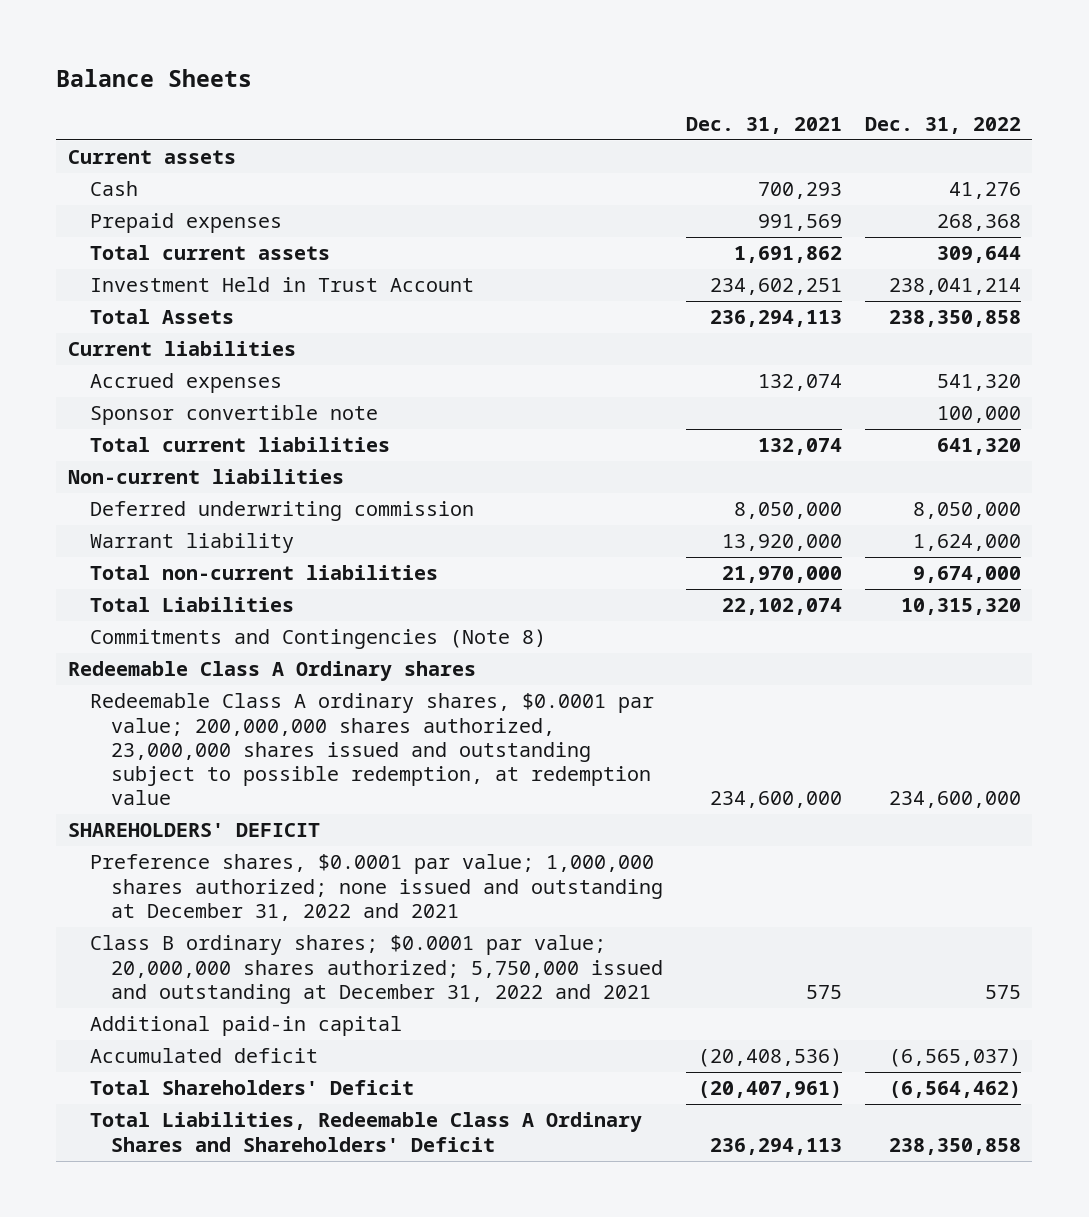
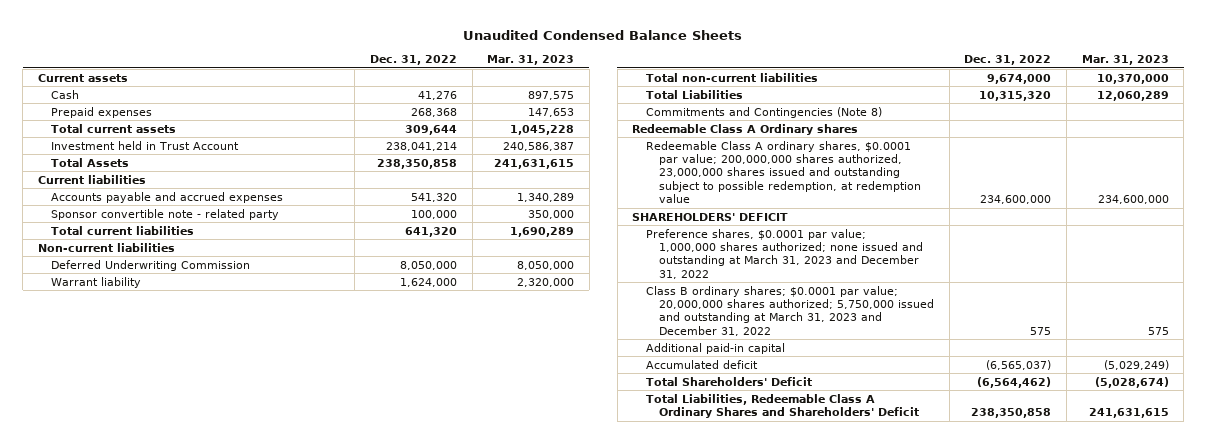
- Balance Sheets
+ Unaudited Condensed Balance Sheets
- | Dec. 31, 2021 | Dec. 31, 2022
+ | Dec. 31, 2022 | Mar. 31, 2023
- Investment Held in Trust Account | 234,602,251 | 238,041,214
+ Investment held in Trust Account | 238,041,214 | 240,586,387
- Accrued expenses | 132,074 | 541,320
- Sponsor convertible note | | 100,000
+ Accounts payable and accrued expenses | 541,320 | 1,340,289
+ Sponsor convertible note - related party | 100,000 | 350,000
- Deferred underwriting commission | 8,050,000 | 8,050,000
+ Deferred Underwriting Commission | 8,050,000 | 8,050,000
- Preference shares, $0.0001 par value; 1,000,000 shares authorized; none issued and outstanding at December 31, 2022 and 2021
- Class B ordinary shares; $0.0001 par value; 20,000,000 shares authorized; 5,750,000 issued and outstanding at December 31, 2022 and 2021 | 575 | 575
+ Preference shares, $0.0001 par value; 1,000,000 shares authorized; none issued and outstanding at March 31, 2023 and December 31, 2022
+ Class B ordinary shares; $0.0001 par value; 20,000,000 shares authorized; 5,750,000 issued and outstanding at March 31, 2023 and December 31, 2022 | 575 | 575

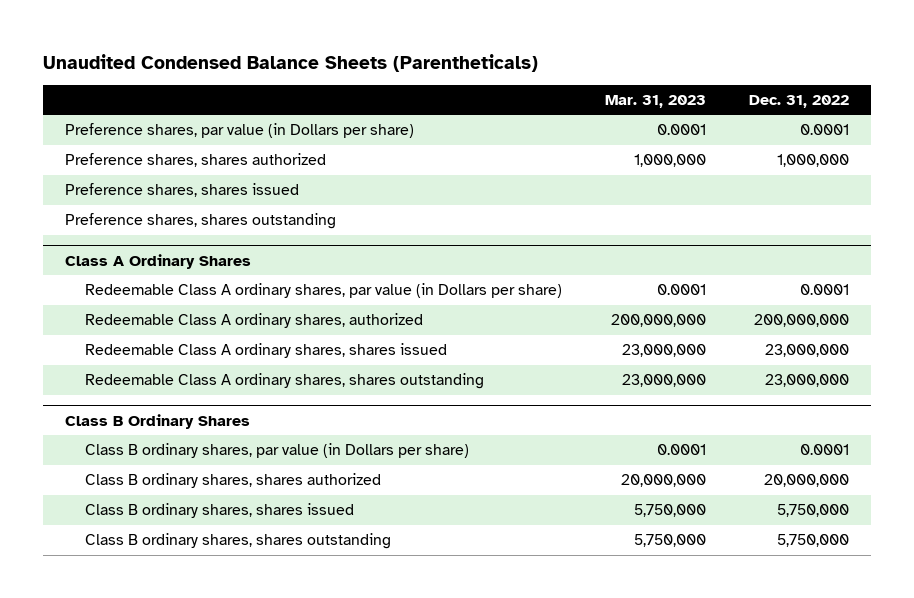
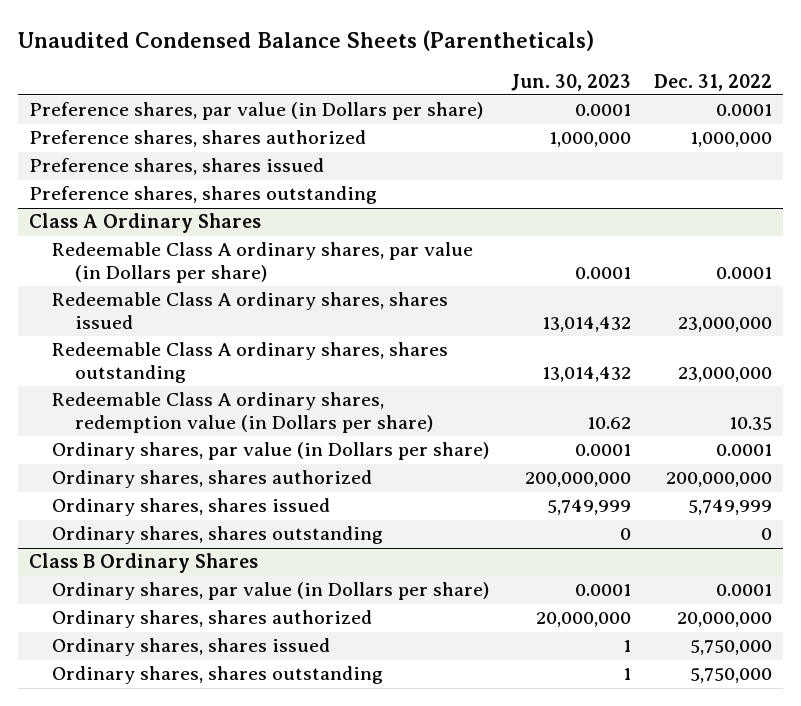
- | Mar. 31, 2023 | Dec. 31, 2022
+ | Jun. 30, 2023 | Dec. 31, 2022
@ Class A Ordinary Shares
- Redeemable Class A ordinary shares, authorized | 200,000,000 | 200,000,000
+ Redeemable Class A ordinary shares, redemption value (in Dollars per share) | 10.62 | 10.35
+ Ordinary shares, par value (in Dollars per share) | 0.0001 | 0.0001
+ Ordinary shares, shares authorized | 200,000,000 | 200,000,000
+ Ordinary shares, shares issued | 5,749,999 | 5,749,999
+ Ordinary shares, shares outstanding | 0 | 0
@ Class B Ordinary Shares
- Class B ordinary shares, par value (in Dollars per share) | 0.0001 | 0.0001
- Class B ordinary shares, shares authorized | 20,000,000 | 20,000,000
- Class B ordinary shares, shares issued | 5,750,000 | 5,750,000
- Class B ordinary shares, shares outstanding | 5,750,000 | 5,750,000
+ Ordinary shares, par value (in Dollars per share) | 0.0001 | 0.0001
+ Ordinary shares, shares authorized | 20,000,000 | 20,000,000
+ Ordinary shares, shares issued | 1 | 5,750,000
+ Ordinary shares, shares outstanding | 1 | 5,750,000

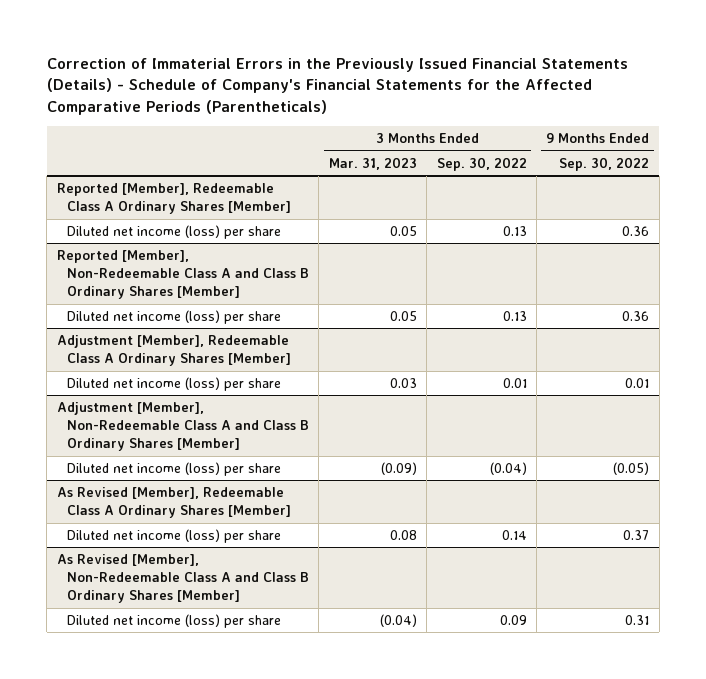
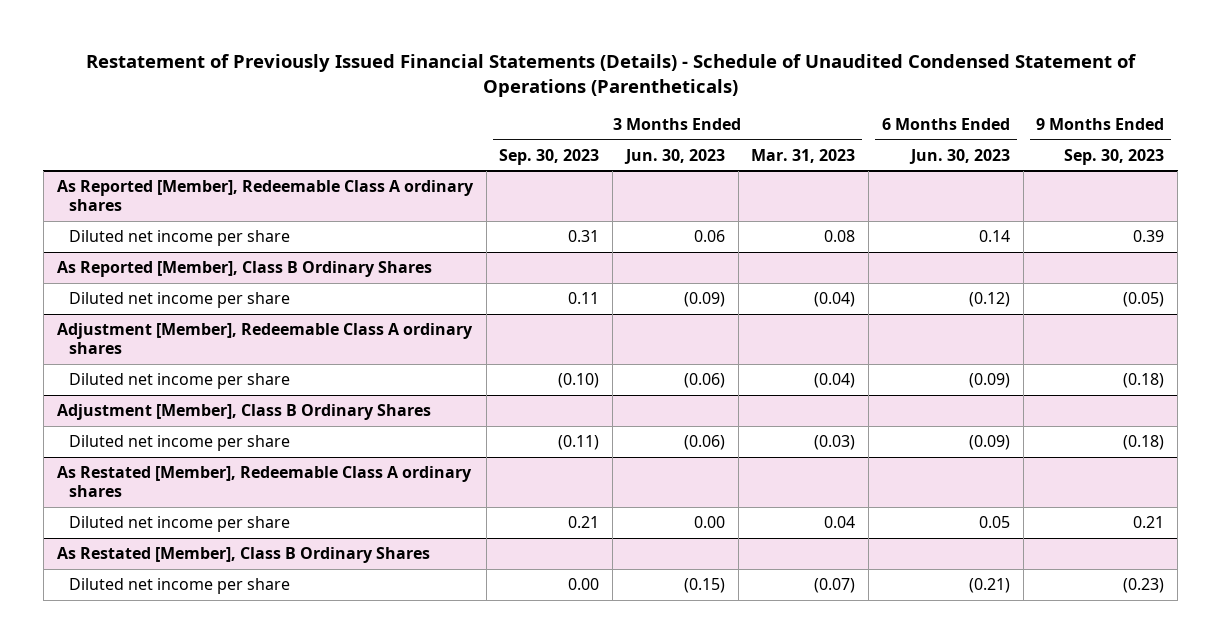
- Correction of Immaterial Errors in the Previously Issued Financial Statements (Details) - Schedule of Company's Financial Statements for the Affected Comparative Periods (Parentheticals)
+ Restatement of Previously Issued Financial Statements (Details) - Schedule of Unaudited Condensed Statement of Operations (Parentheticals)
- | 3 Months Ended Mar. 31, 2023 | 3 Months Ended Sep. 30, 2022 | 9 Months Ended Sep. 30, 2022
+ | 3 Months Ended Sep. 30, 2023 | 3 Months Ended Jun. 30, 2023 | 3 Months Ended Mar. 31, 2023 | 6 Months Ended Jun. 30, 2023 | 9 Months Ended Sep. 30, 2023
- Reported [Member], Redeemable Class A Ordinary Shares [Member]
- Diluted net income (loss) per share | 0.05 | 0.13 | 0.36
- Reported [Member], Non-Redeemable Class A and Class B Ordinary Shares [Member]
- Diluted net income (loss) per share | 0.05 | 0.13 | 0.36
- Adjustment [Member], Redeemable Class A Ordinary Shares [Member]
- Diluted net income (loss) per share | 0.03 | 0.01 | 0.01
- Adjustment [Member], Non-Redeemable Class A and Class B Ordinary Shares [Member]
- Diluted net income (loss) per share | (0.09) | (0.04) | (0.05)
- As Revised [Member], Redeemable Class A Ordinary Shares [Member]
- Diluted net income (loss) per share | 0.08 | 0.14 | 0.37
- As Revised [Member], Non-Redeemable Class A and Class B Ordinary Shares [Member]
- Diluted net income (loss) per share | (0.04) | 0.09 | 0.31
+ As Reported [Member], Redeemable Class A ordinary shares
+ Diluted net income per share | 0.31 | 0.06 | 0.08 | 0.14 | 0.39
+ As Reported [Member], Class B Ordinary Shares
+ Diluted net income per share | 0.11 | (0.09) | (0.04) | (0.12) | (0.05)
+ Adjustment [Member], Redeemable Class A ordinary shares
+ Diluted net income per share | (0.10) | (0.06) | (0.04) | (0.09) | (0.18)
+ Adjustment [Member], Class B Ordinary Shares
+ Diluted net income per share | (0.11) | (0.06) | (0.03) | (0.09) | (0.18)
+ As Restated [Member], Redeemable Class A ordinary shares
+ Diluted net income per share | 0.21 | 0.00 | 0.04 | 0.05 | 0.21
+ As Restated [Member], Class B Ordinary Shares
+ Diluted net income per share | 0.00 | (0.15) | (0.07) | (0.21) | (0.23)

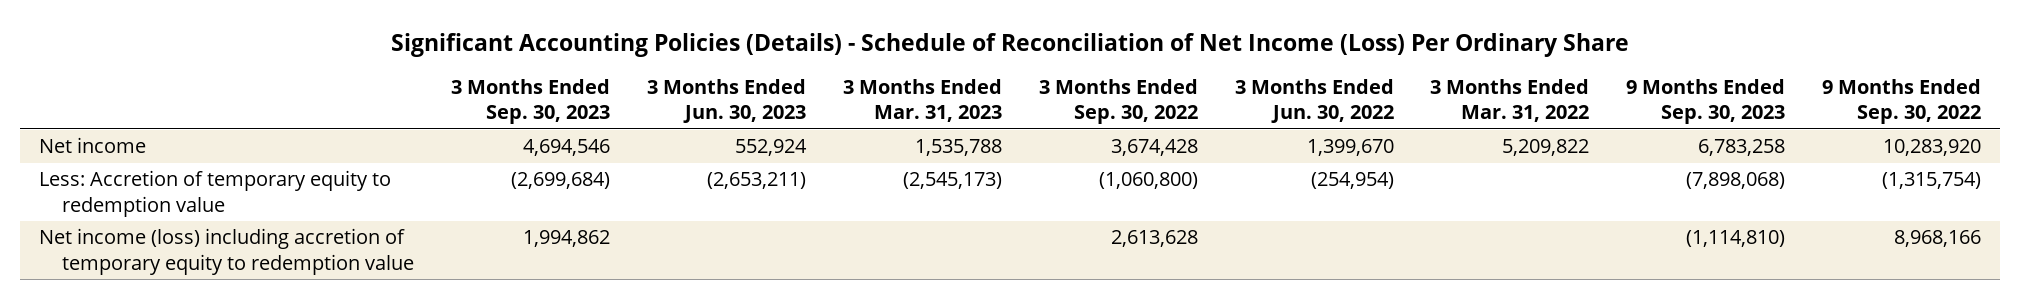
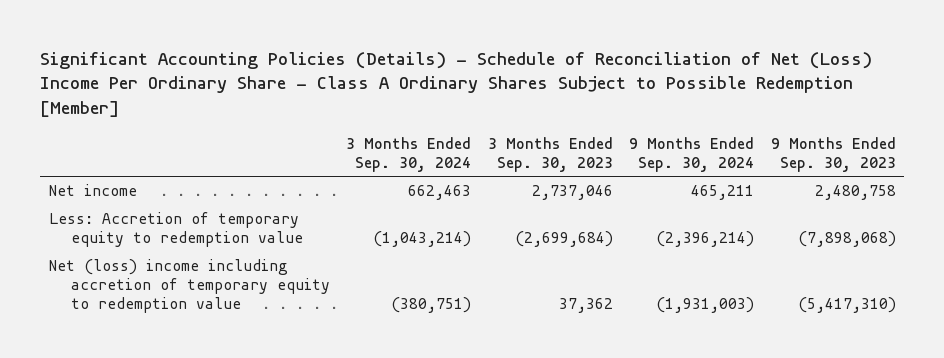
- Significant Accounting Policies (Details) - Schedule of Reconciliation of Net Income (Loss) Per Ordinary Share
+ Significant Accounting Policies (Details) - Schedule of Reconciliation of Net (Loss) Income Per Ordinary Share - Class A Ordinary Shares Subject to Possible Redemption [Member]
- | 3 Months Ended Sep. 30, 2023 | 3 Months Ended Jun. 30, 2023 | 3 Months Ended Mar. 31, 2023 | 3 Months Ended Sep. 30, 2022 | 3 Months Ended Jun. 30, 2022 | 3 Months Ended Mar. 31, 2022 | 9 Months Ended Sep. 30, 2023 | 9 Months Ended Sep. 30, 2022
+ | 3 Months Ended Sep. 30, 2024 | 3 Months Ended Sep. 30, 2023 | 9 Months Ended Sep. 30, 2024 | 9 Months Ended Sep. 30, 2023
- Net income | 4,694,546 | 552,924 | 1,535,788 | 3,674,428 | 1,399,670 | 5,209,822 | 6,783,258 | 10,283,920
+ Net income | 662,463 | 2,737,046 | 465,211 | 2,480,758
- Net income (loss) including accretion of temporary equity to redemption value | 1,994,862 | | | 2,613,628 | | | (1,114,810) | 8,968,166
+ Net (loss) income including accretion of temporary equity to redemption value | (380,751) | 37,362 | (1,931,003) | (5,417,310)

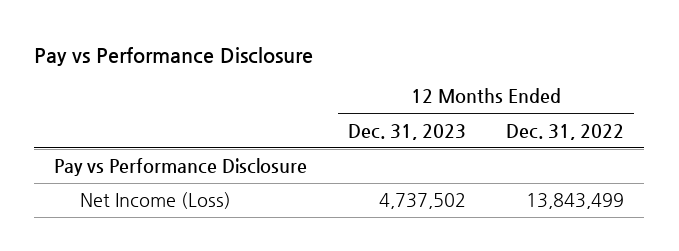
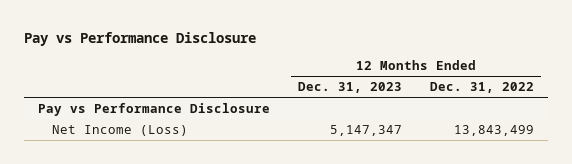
- Net Income (Loss) | 4,737,502 | 13,843,499
+ Net Income (Loss) | 5,147,347 | 13,843,499

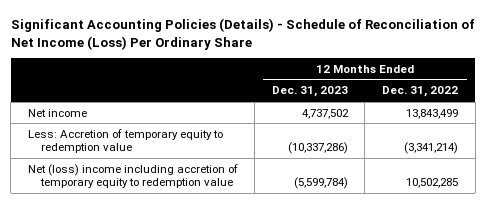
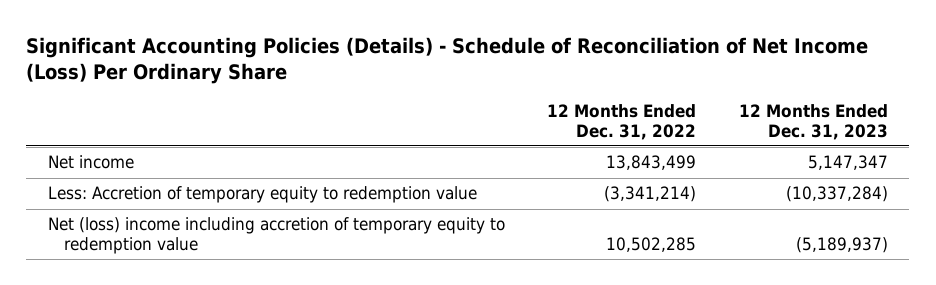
- | 12 Months Ended Dec. 31, 2023 | 12 Months Ended Dec. 31, 2022
+ | 12 Months Ended Dec. 31, 2022 | 12 Months Ended Dec. 31, 2023
- Net income | 4,737,502 | 13,843,499
- Less: Accretion of temporary equity to redemption value | (10,337,286) | (3,341,214)
- Net (loss) income including accretion of temporary equity to redemption value | (5,599,784) | 10,502,285
+ Net income | 13,843,499 | 5,147,347
+ Less: Accretion of temporary equity to redemption value | (3,341,214) | (10,337,284)
+ Net (loss) income including accretion of temporary equity to redemption value | 10,502,285 | (5,189,937)

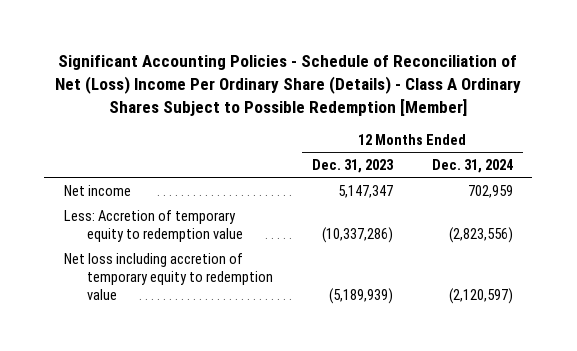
- Significant Accounting Policies (Details) - Schedule of Reconciliation of Net Income (Loss) Per Ordinary Share
+ Significant Accounting Policies - Schedule of Reconciliation of Net (Loss) Income Per Ordinary Share (Details) - Class A Ordinary Shares Subject to Possible Redemption [Member]
- | 12 Months Ended Dec. 31, 2022 | 12 Months Ended Dec. 31, 2023
+ | 12 Months Ended Dec. 31, 2023 | 12 Months Ended Dec. 31, 2024
- Less: Accretion of temporary equity to redemption value | (3,341,214) | (10,337,284)
- Net (loss) income including accretion of temporary equity to redemption value | 10,502,285 | (5,189,937)
+ Less: Accretion of temporary equity to redemption value | (10,337,286) | (2,823,556)
+ Net loss including accretion of temporary equity to redemption value | (5,189,939) | (2,120,597)

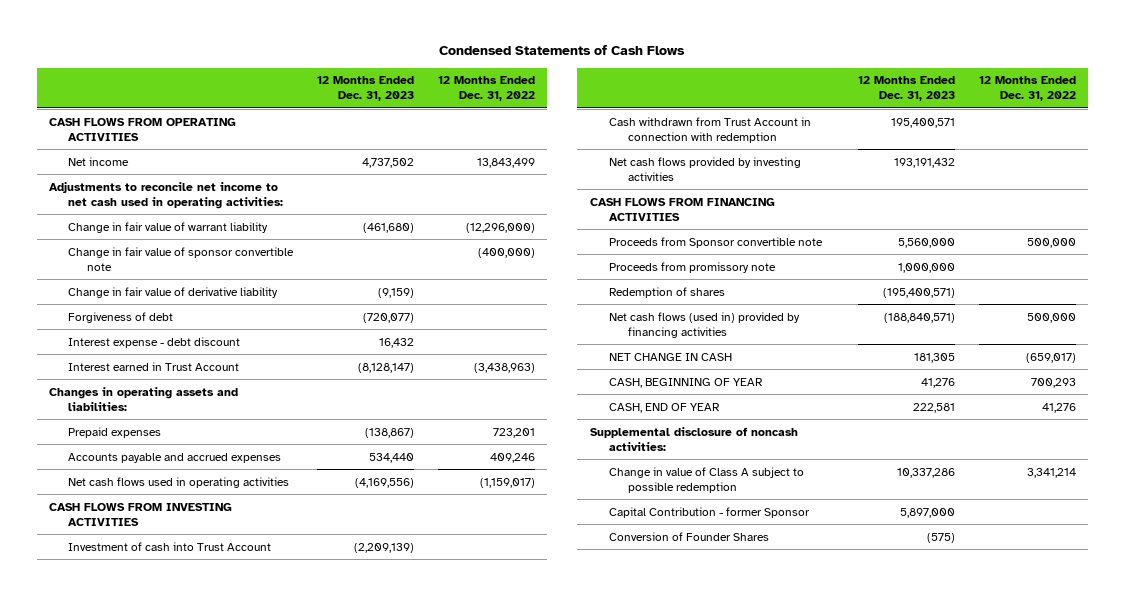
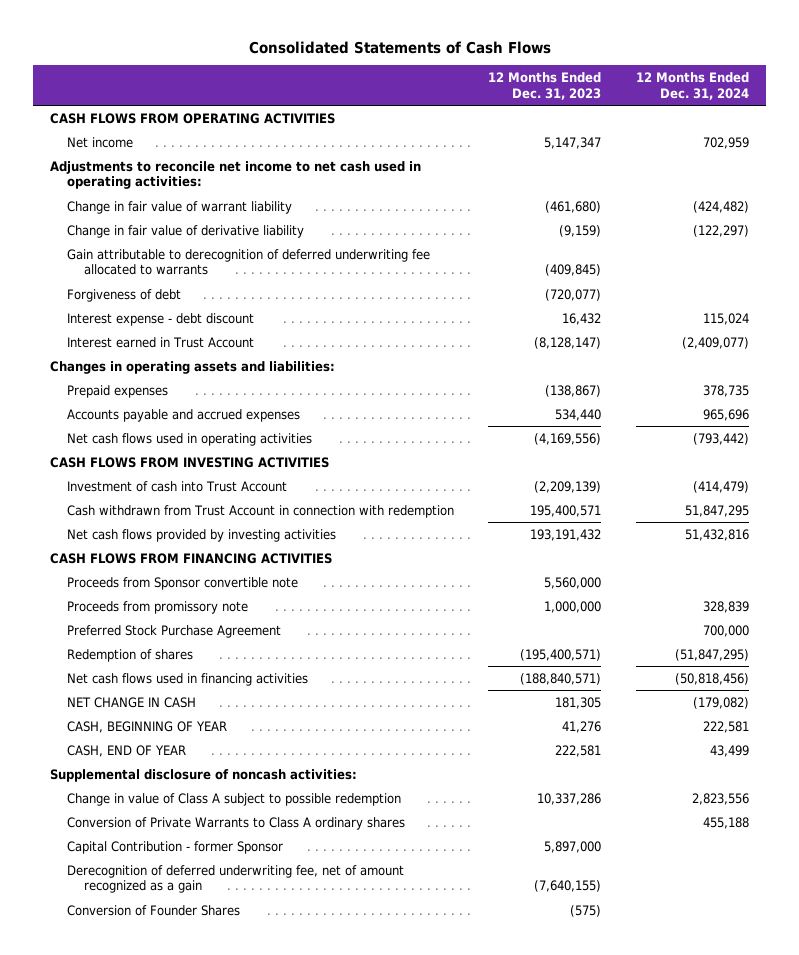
- Condensed Statements of Cash Flows
+ Consolidated Statements of Cash Flows
- | 12 Months Ended Dec. 31, 2023 | 12 Months Ended Dec. 31, 2022
+ | 12 Months Ended Dec. 31, 2023 | 12 Months Ended Dec. 31, 2024
- Net income | 4,737,502 | 13,843,499
+ Net income | 5,147,347 | 702,959
- Change in fair value of sponsor convertible note | | (400,000)
+ Gain attributable to derecognition of deferred underwriting fee allocated to warrants | (409,845) |
+ Preferred Stock Purchase Agreement | | 700,000
- Net cash flows (used in) provided by financing activities | (188,840,571) | 500,000
+ Net cash flows used in financing activities | (188,840,571) | (50,818,456)
+ Conversion of Private Warrants to Class A ordinary shares | | 455,188
+ Derecognition of deferred underwriting fee, net of amount recognized as a gain | (7,640,155) |

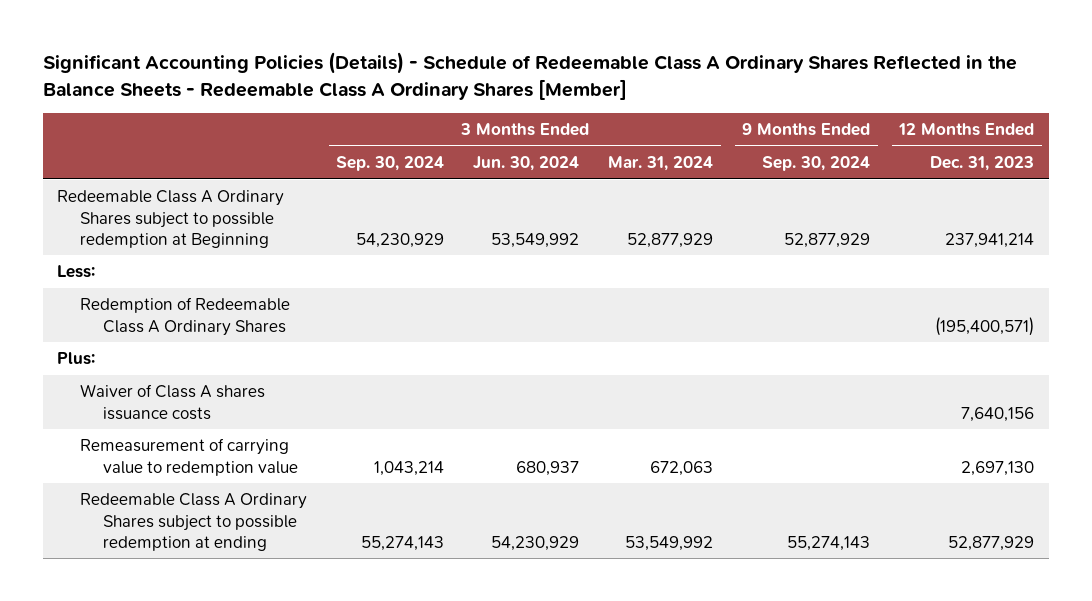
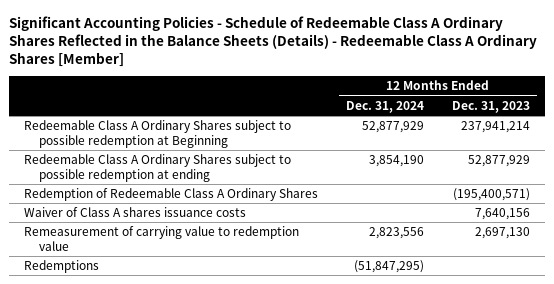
- Significant Accounting Policies (Details) - Schedule of Redeemable Class A Ordinary Shares Reflected in the Balance Sheets - Redeemable Class A Ordinary Shares [Member]
+ Significant Accounting Policies - Schedule of Redeemable Class A Ordinary Shares Reflected in the Balance Sheets (Details) - Redeemable Class A Ordinary Shares [Member]
- | 3 Months Ended Sep. 30, 2024 | 3 Months Ended Jun. 30, 2024 | 3 Months Ended Mar. 31, 2024 | 9 Months Ended Sep. 30, 2024 | 12 Months Ended Dec. 31, 2023
+ | 12 Months Ended Dec. 31, 2024 | 12 Months Ended Dec. 31, 2023
- Less:
moved up: Redeemable Class A Ordinary Shares subject to possible redemption at ending | 3,854,190 | 52,877,929
- Plus:
+ Redemptions | (51,847,295) |

